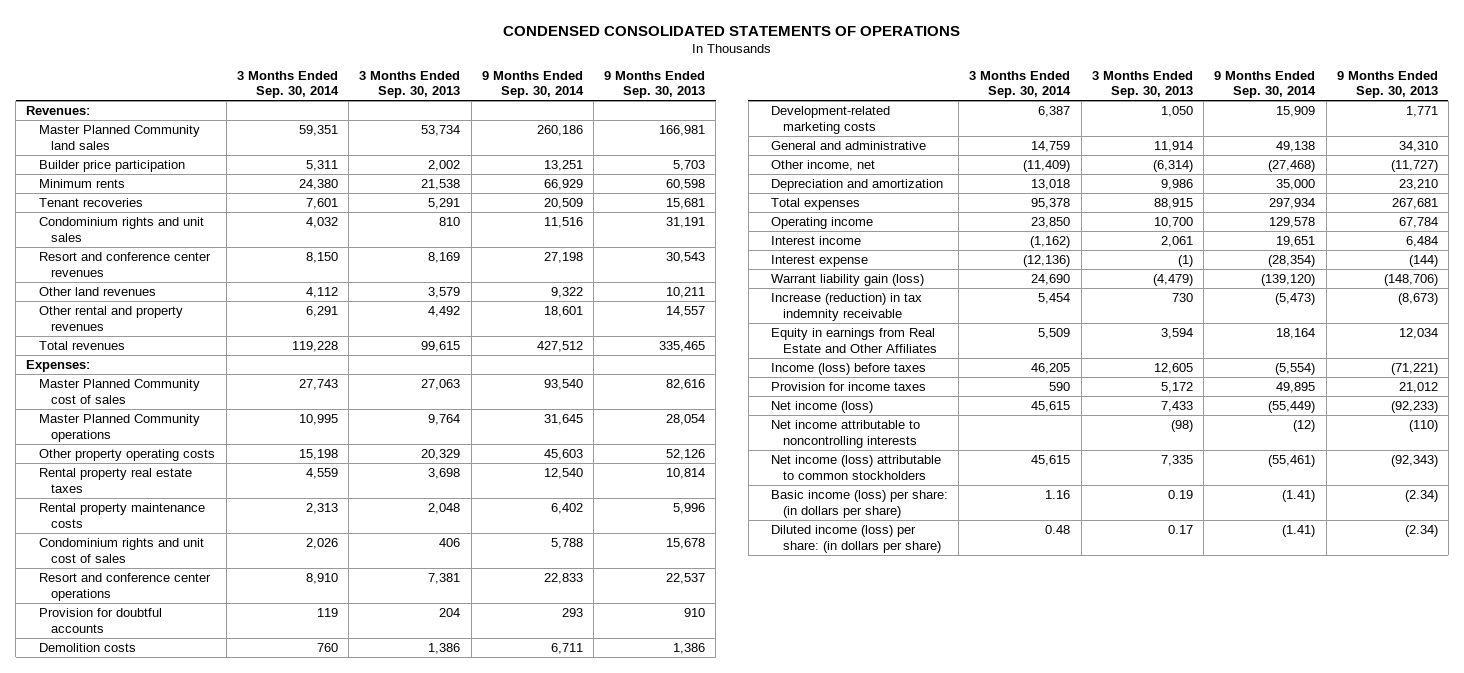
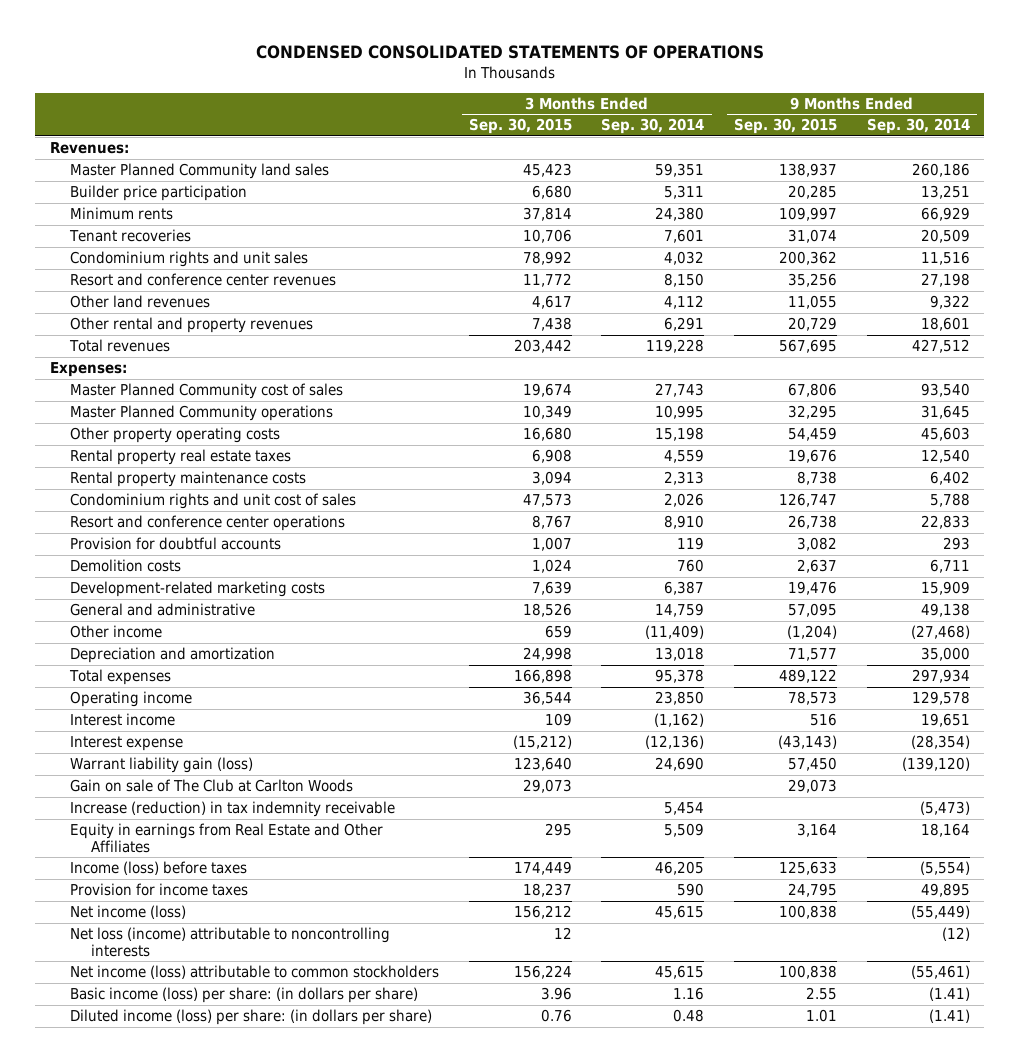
- | 3 Months Ended Sep. 30, 2014 | 3 Months Ended Sep. 30, 2013 | 9 Months Ended Sep. 30, 2014 | 9 Months Ended Sep. 30, 2013
+ | 3 Months Ended Sep. 30, 2015 | 3 Months Ended Sep. 30, 2014 | 9 Months Ended Sep. 30, 2015 | 9 Months Ended Sep. 30, 2014
- Other income, net | (11,409) | (6,314) | (27,468) | (11,727)
+ Other income | 659 | (11,409) | (1,204) | (27,468)
+ Gain on sale of The Club at Carlton Woods | 29,073 | | 29,073 |
- Net income attributable to noncontrolling interests | | (98) | (12) | (110)
+ Net loss (income) attributable to noncontrolling interests | 12 | | | (12)

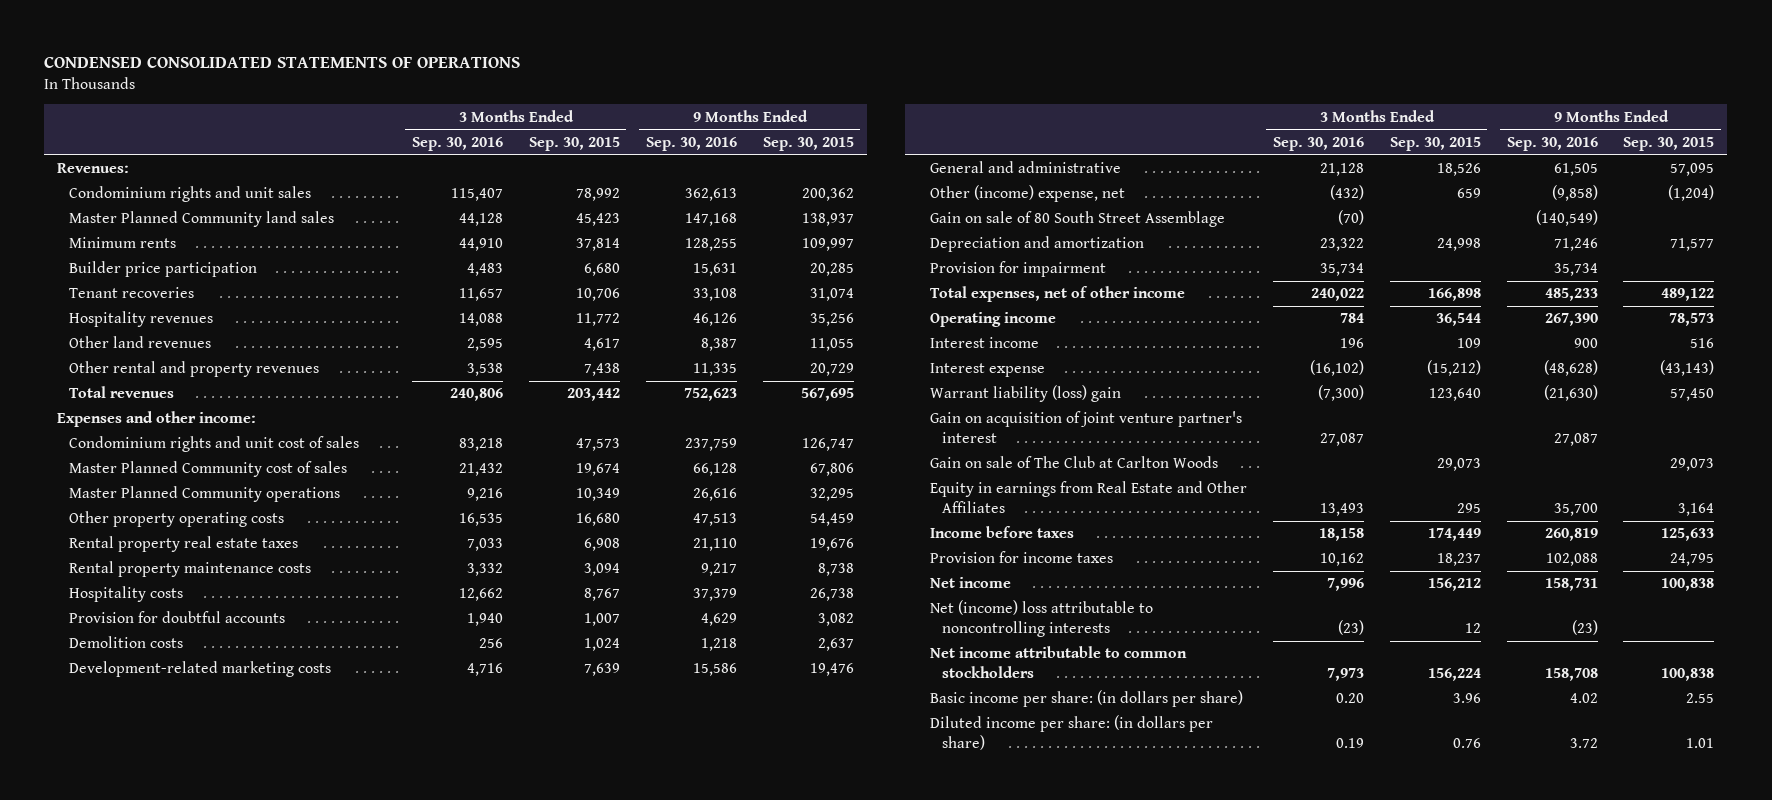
- | 3 Months Ended Sep. 30, 2015 | 3 Months Ended Sep. 30, 2014 | 9 Months Ended Sep. 30, 2015 | 9 Months Ended Sep. 30, 2014
+ | 3 Months Ended Sep. 30, 2016 | 3 Months Ended Sep. 30, 2015 | 9 Months Ended Sep. 30, 2016 | 9 Months Ended Sep. 30, 2015
moved up: Condominium rights and unit sales | 115,407 | 78,992 | 362,613 | 200,362
moved down: Builder price participation | 4,483 | 6,680 | 15,631 | 20,285
- Resort and conference center revenues | 11,772 | 8,150 | 35,256 | 27,198
+ Hospitality revenues | 14,088 | 11,772 | 46,126 | 35,256
- Expenses:
+ Expenses and other income:
moved up: Condominium rights and unit cost of sales | 83,218 | 47,573 | 237,759 | 126,747
- Resort and conference center operations | 8,767 | 8,910 | 26,738 | 22,833
+ Hospitality costs | 12,662 | 8,767 | 37,379 | 26,738
- Other income | 659 | (11,409) | (1,204) | (27,468)
+ Other (income) expense, net | (432) | 659 | (9,858) | (1,204)
+ Gain on sale of 80 South Street Assemblage | (70) | | (140,549) |
- Total expenses | 166,898 | 95,378 | 489,122 | 297,934
+ Provision for impairment | 35,734 | | 35,734 |
+ Total expenses, net of other income | 240,022 | 166,898 | 485,233 | 489,122
- Warrant liability gain (loss) | 123,640 | 24,690 | 57,450 | (139,120)
+ Warrant liability (loss) gain | (7,300) | 123,640 | (21,630) | 57,450
+ Gain on acquisition of joint venture partner's interest | 27,087 | | 27,087 |
- Increase (reduction) in tax indemnity receivable | | 5,454 | | (5,473)
- Income (loss) before taxes | 174,449 | 46,205 | 125,633 | (5,554)
+ Income before taxes | 18,158 | 174,449 | 260,819 | 125,633
- Net income (loss) | 156,212 | 45,615 | 100,838 | (55,449)
- Net loss (income) attributable to noncontrolling interests | 12 | | | (12)
- Net income (loss) attributable to common stockholders | 156,224 | 45,615 | 100,838 | (55,461)
- Basic income (loss) per share: (in dollars per share) | 3.96 | 1.16 | 2.55 | (1.41)
- Diluted income (loss) per share: (in dollars per share) | 0.76 | 0.48 | 1.01 | (1.41)
+ Net income | 7,996 | 156,212 | 158,731 | 100,838
+ Net (income) loss attributable to noncontrolling interests | (23) | 12 | (23) |
+ Net income attributable to common stockholders | 7,973 | 156,224 | 158,708 | 100,838
+ Basic income per share: (in dollars per share) | 0.20 | 3.96 | 4.02 | 2.55
+ Diluted income per share: (in dollars per share) | 0.19 | 0.76 | 3.72 | 1.01

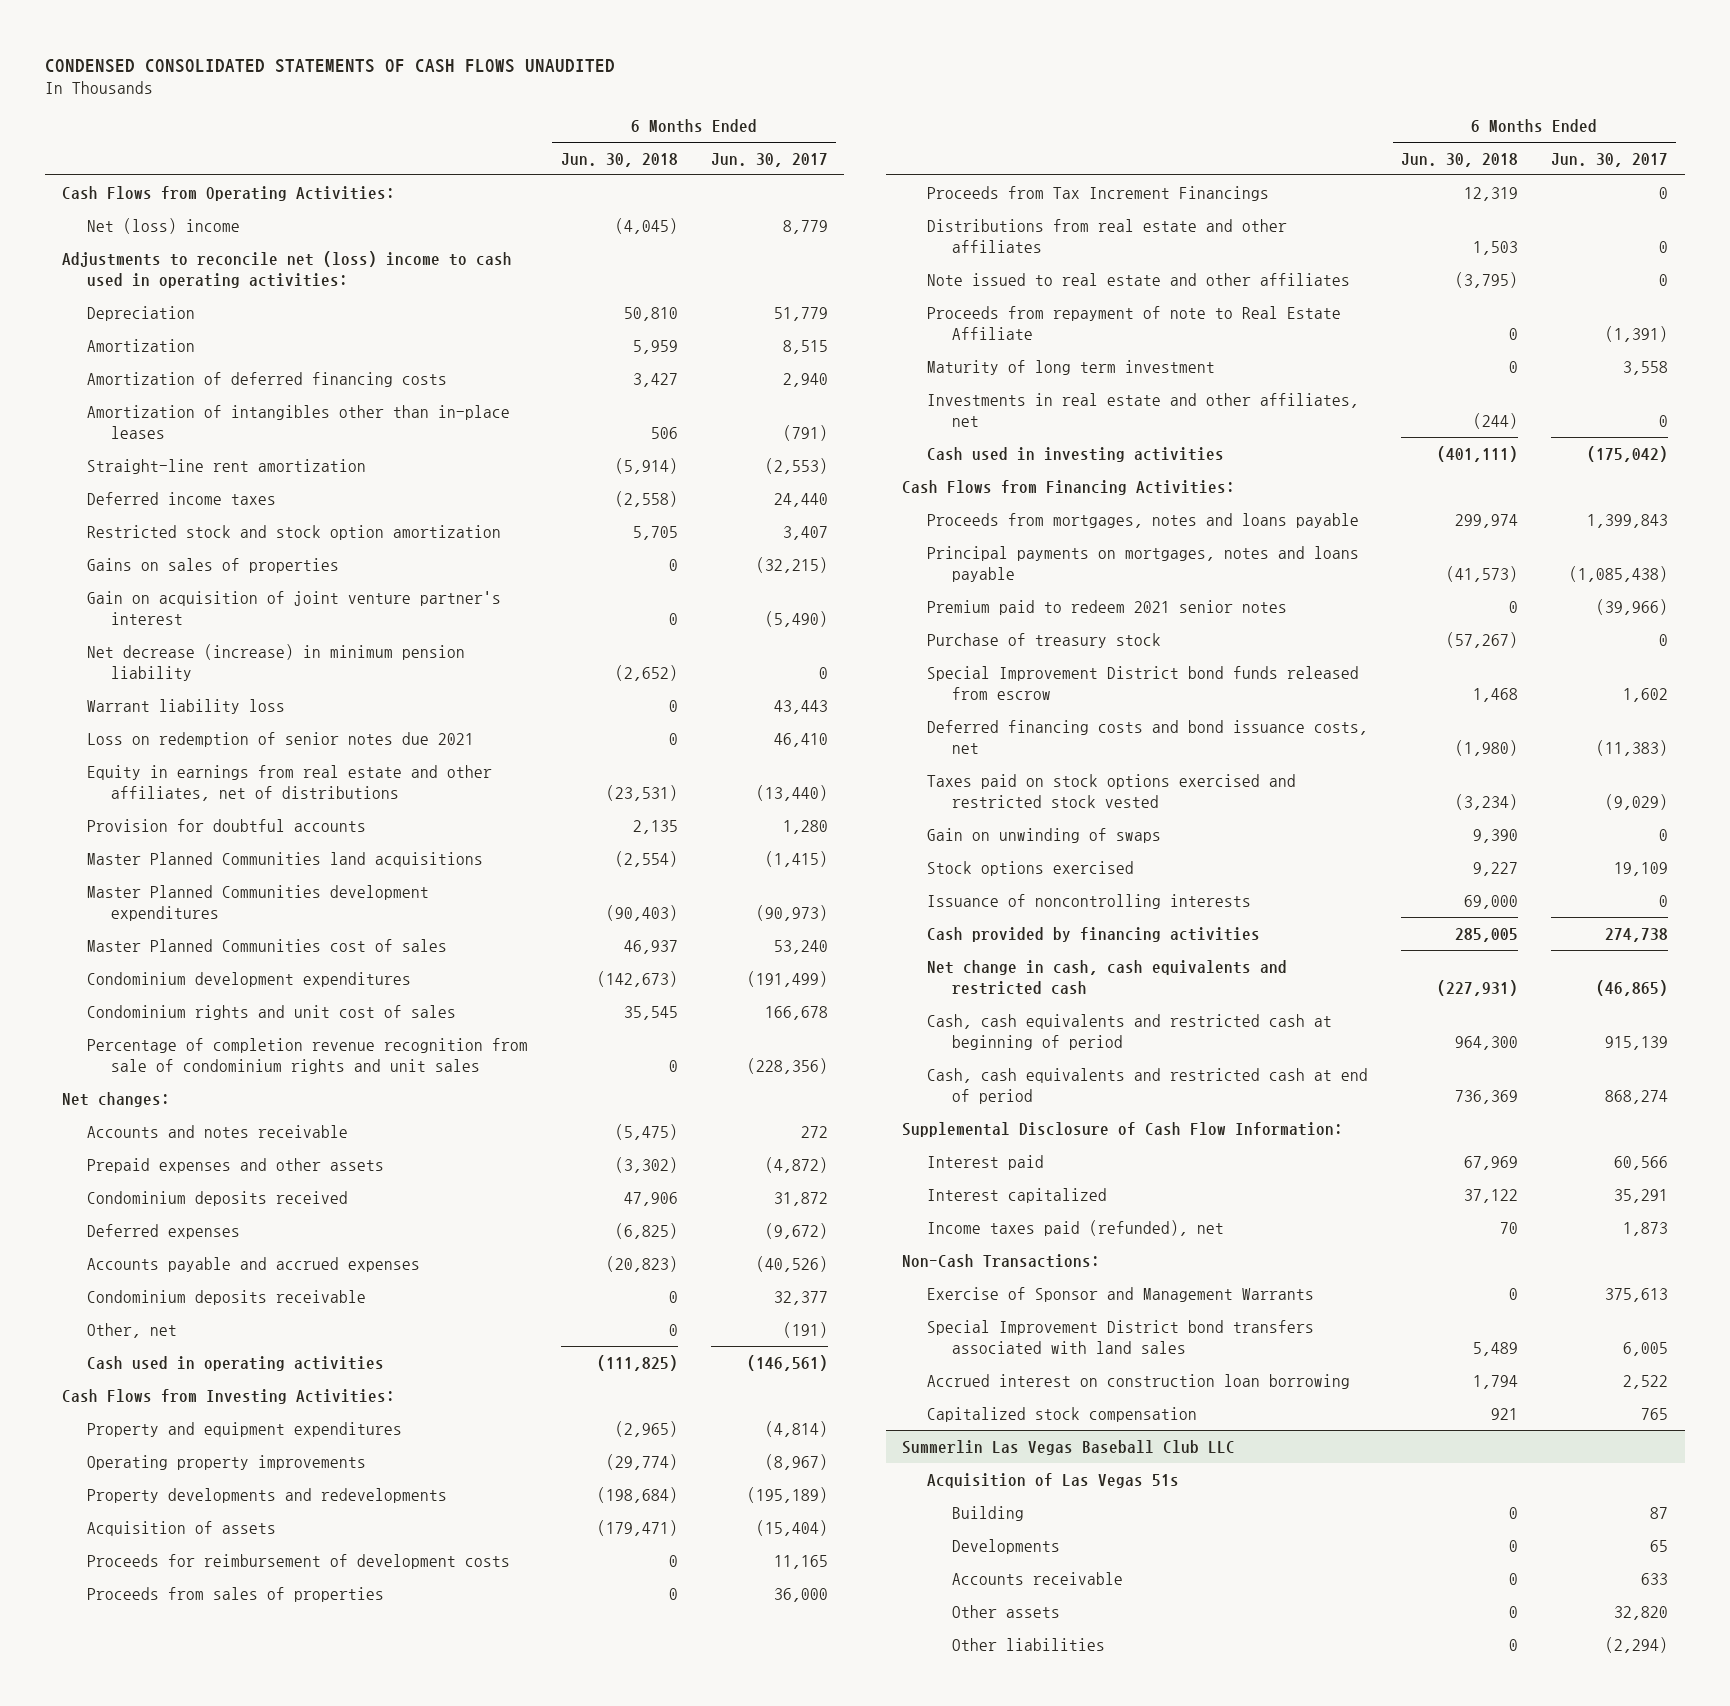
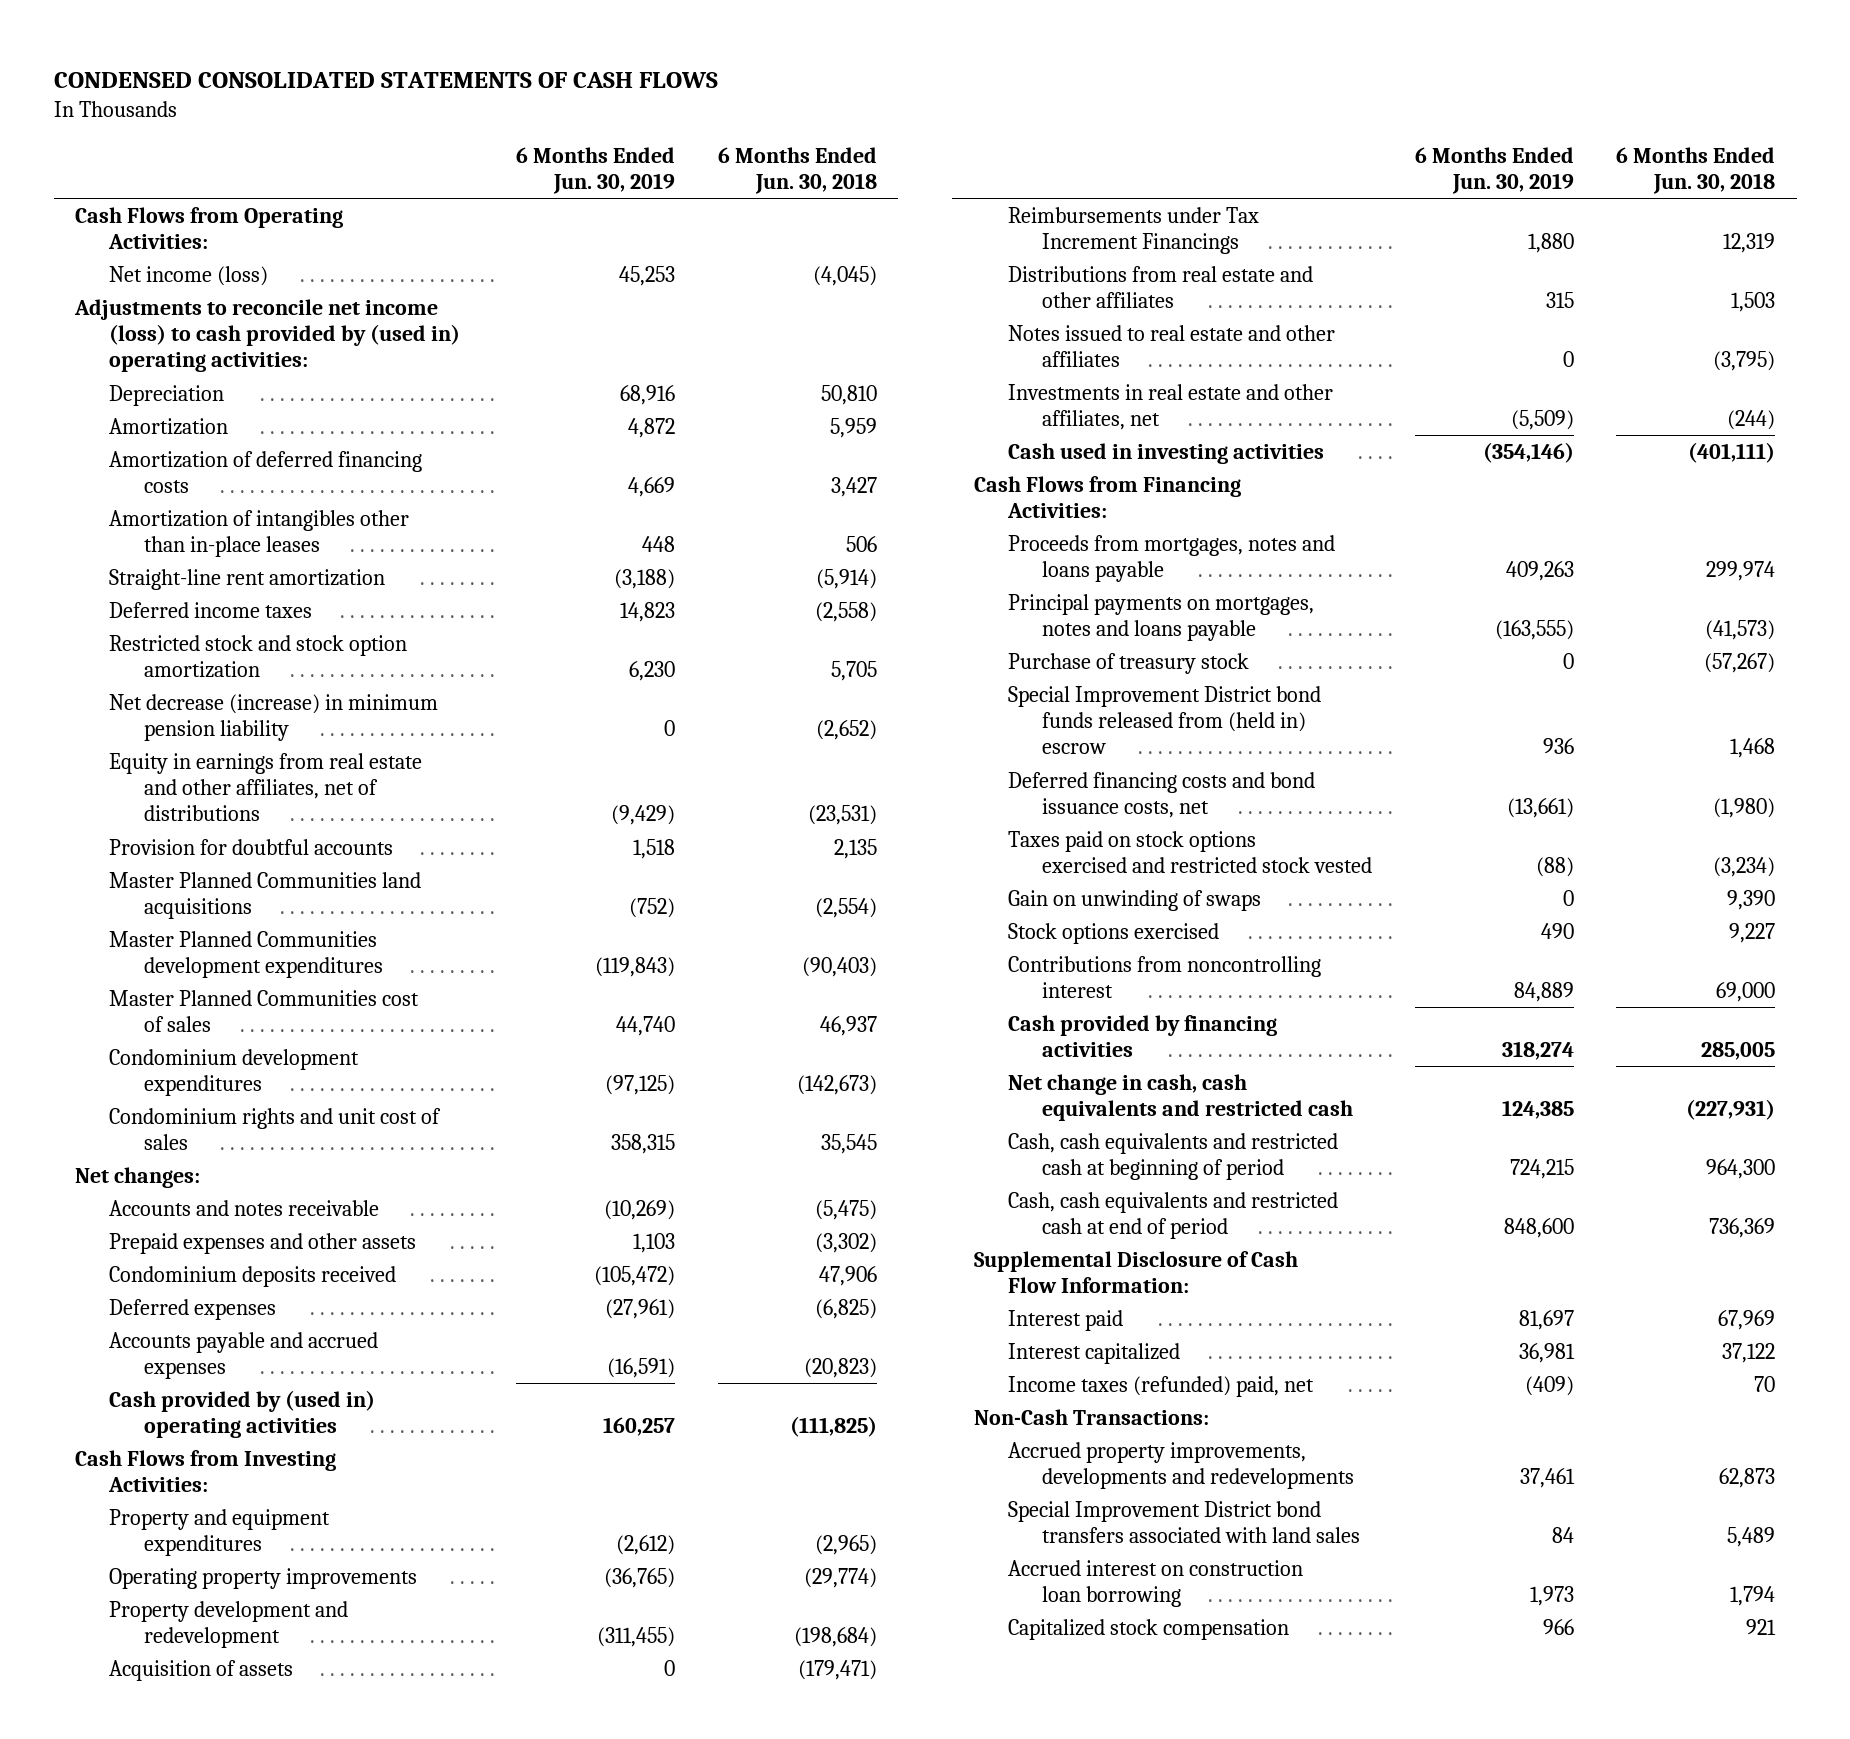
- CONDENSED CONSOLIDATED STATEMENTS OF CASH FLOWS UNAUDITED
+ CONDENSED CONSOLIDATED STATEMENTS OF CASH FLOWS
- | 6 Months Ended Jun. 30, 2018 | 6 Months Ended Jun. 30, 2017
+ | 6 Months Ended Jun. 30, 2019 | 6 Months Ended Jun. 30, 2018
- Net (loss) income | (4,045) | 8,779
- Adjustments to reconcile net (loss) income to cash used in operating activities:
+ Net income (loss) | 45,253 | (4,045)
+ Adjustments to reconcile net income (loss) to cash provided by (used in) operating activities:
- Gains on sales of properties | 0 | (32,215)
- Gain on acquisition of joint venture partner's interest | 0 | (5,490)
- Warrant liability loss | 0 | 43,443
- Loss on redemption of senior notes due 2021 | 0 | 46,410
- Percentage of completion revenue recognition from sale of condominium rights and unit sales | 0 | (228,356)
- Condominium deposits receivable | 0 | 32,377
- Other, net | 0 | (191)
- Cash used in operating activities | (111,825) | (146,561)
+ Cash provided by (used in) operating activities | 160,257 | (111,825)
- Property developments and redevelopments | (198,684) | (195,189)
+ Property development and redevelopment | (311,455) | (198,684)
- Proceeds for reimbursement of development costs | 0 | 11,165
- Proceeds from sales of properties | 0 | 36,000
- Proceeds from Tax Increment Financings | 12,319 | 0
+ Reimbursements under Tax Increment Financings | 1,880 | 12,319
- Note issued to real estate and other affiliates | (3,795) | 0
- Proceeds from repayment of note to Real Estate Affiliate | 0 | (1,391)
- Maturity of long term investment | 0 | 3,558
+ Notes issued to real estate and other affiliates | 0 | (3,795)
- Premium paid to redeem 2021 senior notes | 0 | (39,966)
- Special Improvement District bond funds released from escrow | 1,468 | 1,602
+ Special Improvement District bond funds released from (held in) escrow | 936 | 1,468
- Issuance of noncontrolling interests | 69,000 | 0
+ Contributions from noncontrolling interest | 84,889 | 69,000
- Income taxes paid (refunded), net | 70 | 1,873
+ Income taxes (refunded) paid, net | (409) | 70
- Exercise of Sponsor and Management Warrants | 0 | 375,613
+ Accrued property improvements, developments and redevelopments | 37,461 | 62,873
- Summerlin Las Vegas Baseball Club LLC
- Acquisition of Las Vegas 51s
- Building | 0 | 87
- Developments | 0 | 65
- Accounts receivable | 0 | 633
- Other assets | 0 | 32,820
- Other liabilities | 0 | (2,294)

